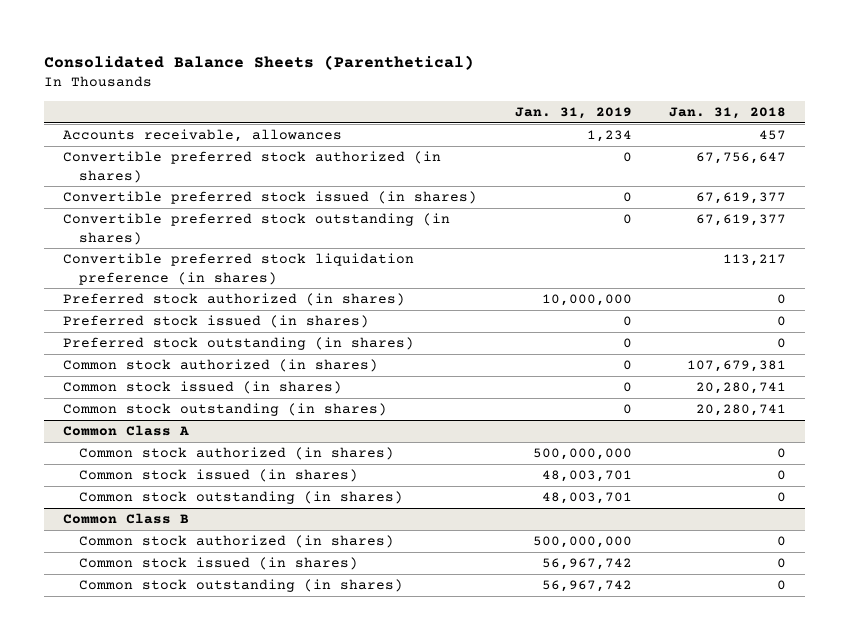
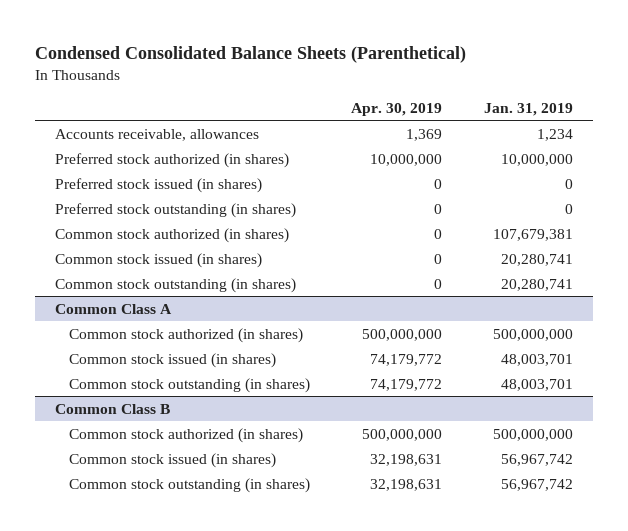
- Consolidated Balance Sheets (Parenthetical)
+ Condensed Consolidated Balance Sheets (Parenthetical)
- | Jan. 31, 2019 | Jan. 31, 2018
+ | Apr. 30, 2019 | Jan. 31, 2019
- Convertible preferred stock authorized (in shares) | 0 | 67,756,647
- Convertible preferred stock issued (in shares) | 0 | 67,619,377
- Convertible preferred stock outstanding (in shares) | 0 | 67,619,377
- Convertible preferred stock liquidation preference (in shares) | | 113,217
- Common stock authorized (in shares) | 0 | 107,679,381
- Common stock issued (in shares) | 0 | 20,280,741
- Common stock outstanding (in shares) | 0 | 20,280,741
+ Common stock authorized (in shares) | 0 | 107,679,381
+ Common stock issued (in shares) | 0 | 20,280,741
+ Common stock outstanding (in shares) | 0 | 20,280,741

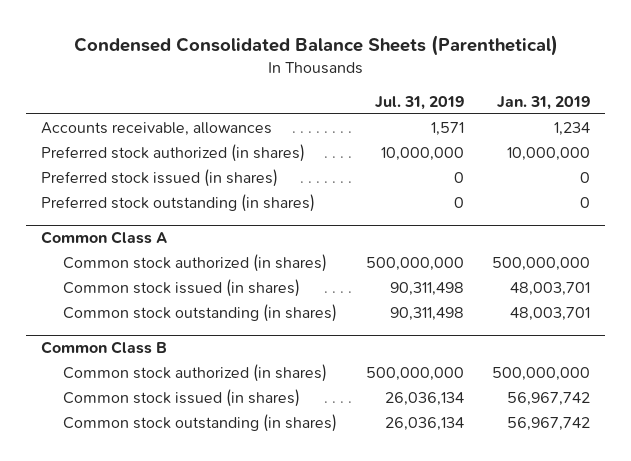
- | Apr. 30, 2019 | Jan. 31, 2019
+ | Jul. 31, 2019 | Jan. 31, 2019
- Common stock authorized (in shares) | 0 | 107,679,381
- Common stock issued (in shares) | 0 | 20,280,741
- Common stock outstanding (in shares) | 0 | 20,280,741

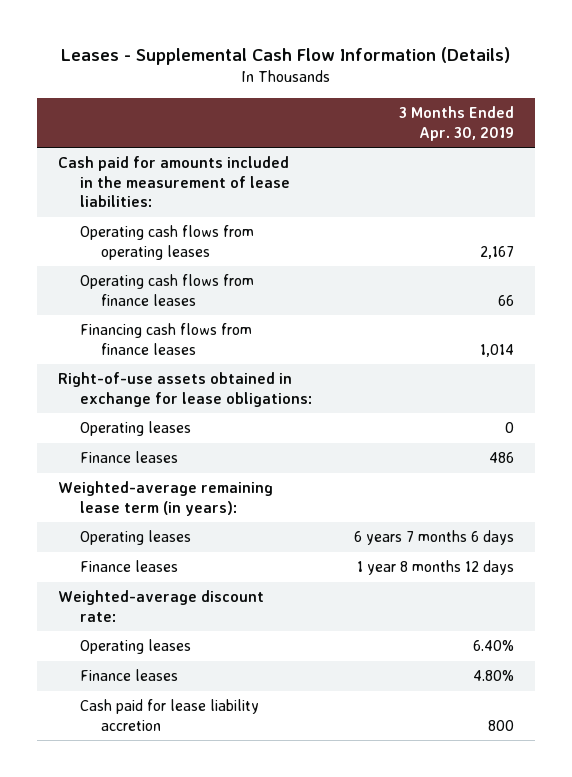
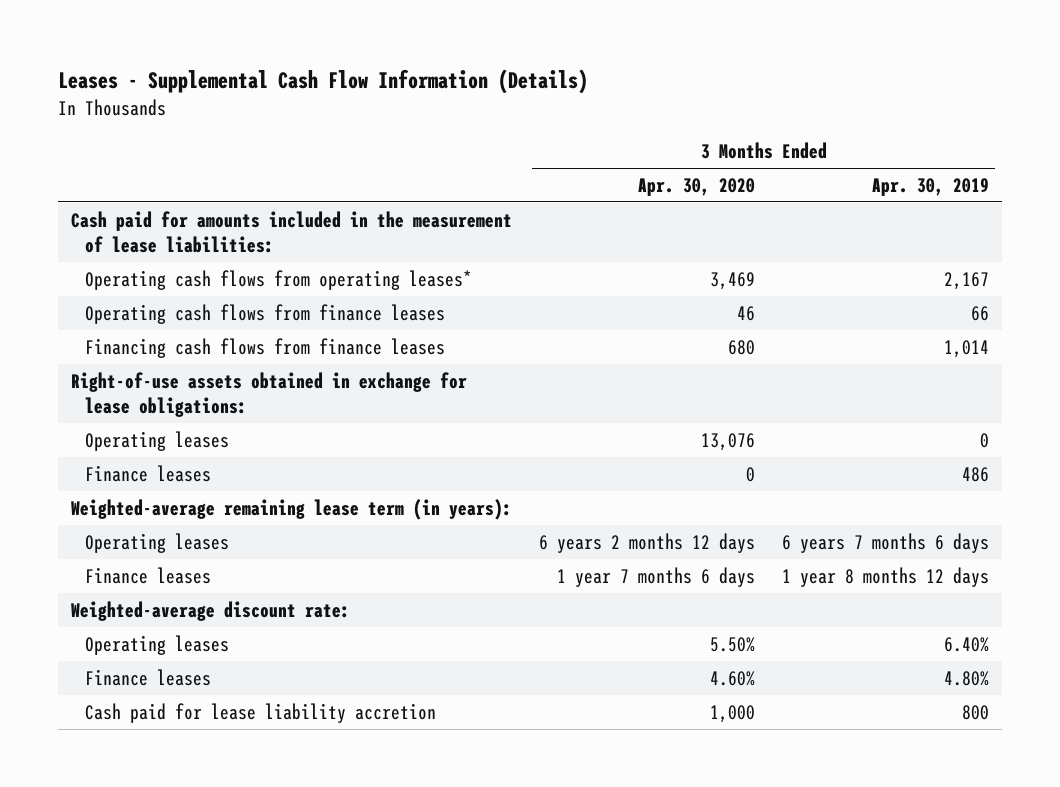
- | 3 Months Ended Apr. 30, 2019
+ | 3 Months Ended Apr. 30, 2020 | 3 Months Ended Apr. 30, 2019
- Operating cash flows from operating leases | 2,167
+ Operating cash flows from operating leases* | 3,469 | 2,167

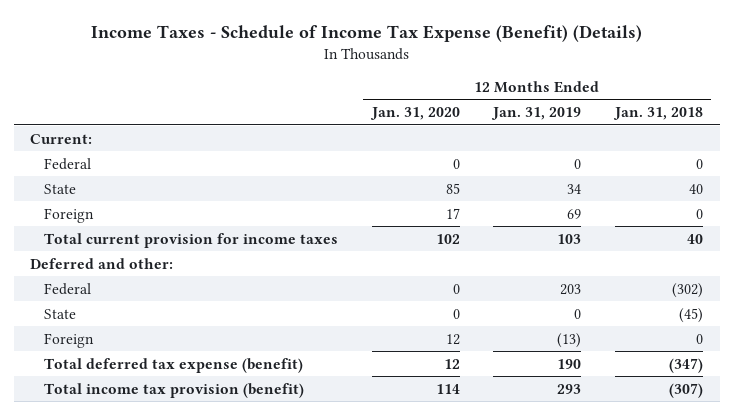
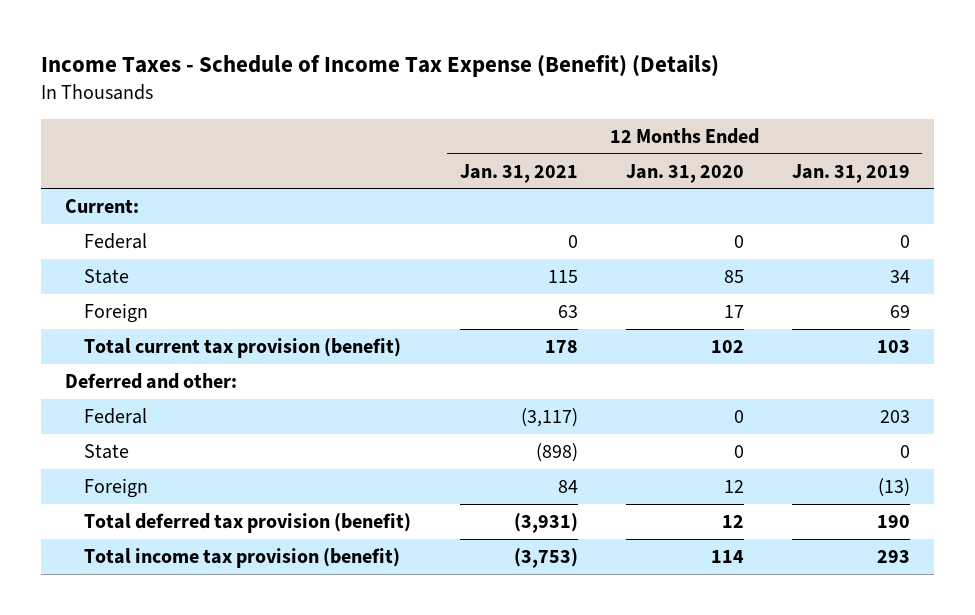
- | 12 Months Ended Jan. 31, 2020 | 12 Months Ended Jan. 31, 2019 | 12 Months Ended Jan. 31, 2018
+ | 12 Months Ended Jan. 31, 2021 | 12 Months Ended Jan. 31, 2020 | 12 Months Ended Jan. 31, 2019
- Total current provision for income taxes | 102 | 103 | 40
+ Total current tax provision (benefit) | 178 | 102 | 103
- Total deferred tax expense (benefit) | 12 | 190 | (347)
+ Total deferred tax provision (benefit) | (3,931) | 12 | 190

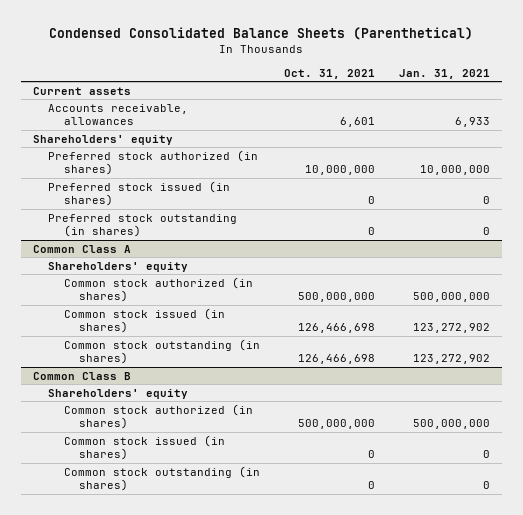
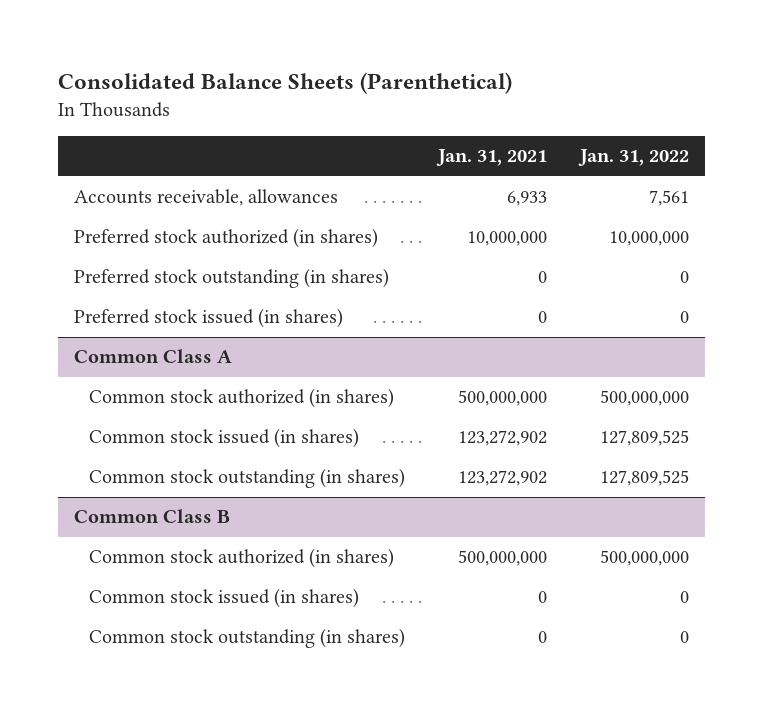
- Condensed Consolidated Balance Sheets (Parenthetical)
+ Consolidated Balance Sheets (Parenthetical)
- | Oct. 31, 2021 | Jan. 31, 2021
+ | Jan. 31, 2021 | Jan. 31, 2022
- Current assets
- Shareholders' equity
moved down: Preferred stock issued (in shares) | 0 | 0
@ Common Class A
- Shareholders' equity
@ Common Class B
- Shareholders' equity

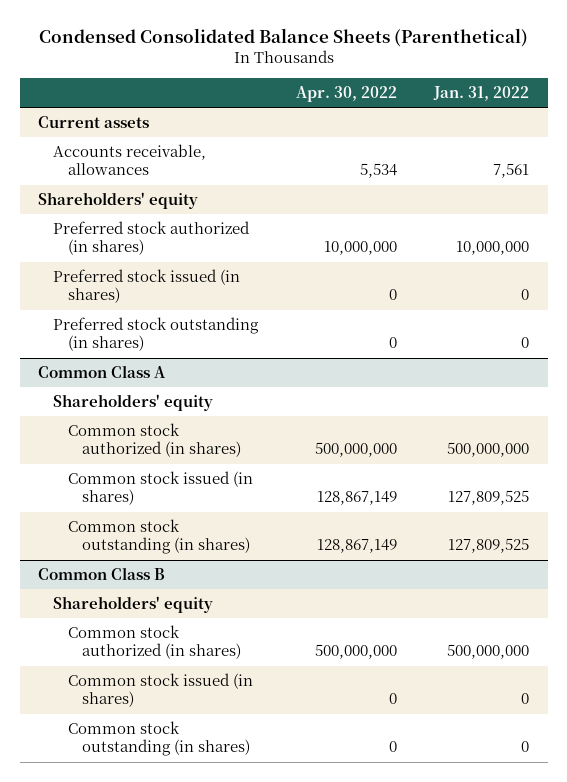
- Consolidated Balance Sheets (Parenthetical)
+ Condensed Consolidated Balance Sheets (Parenthetical)
- | Jan. 31, 2021 | Jan. 31, 2022
+ | Apr. 30, 2022 | Jan. 31, 2022
+ Current assets
+ Shareholders' equity
moved down: Preferred stock outstanding (in shares) | 0 | 0
@ Common Class A
+ Shareholders' equity
@ Common Class B
+ Shareholders' equity

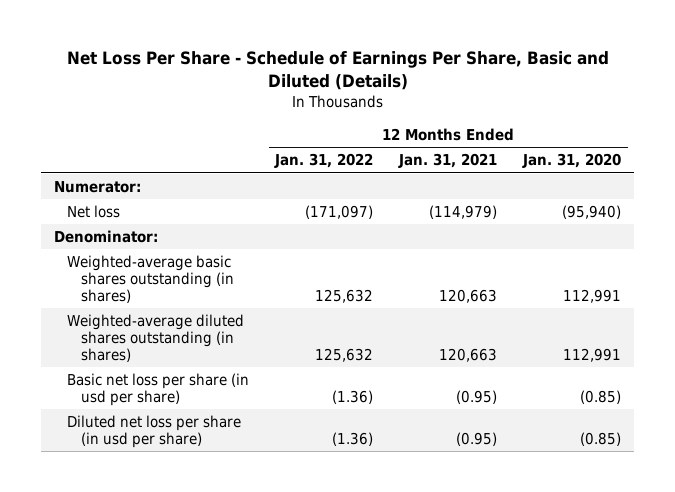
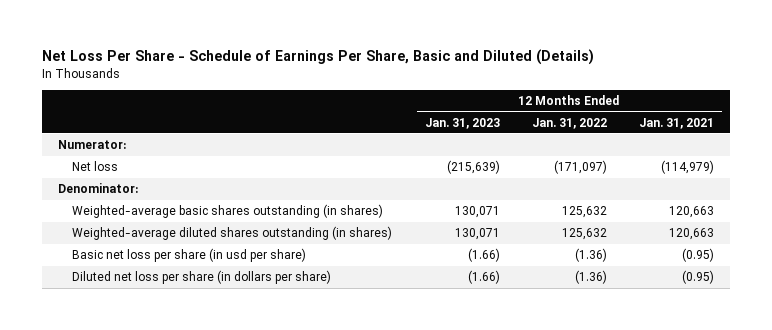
- | 12 Months Ended Jan. 31, 2022 | 12 Months Ended Jan. 31, 2021 | 12 Months Ended Jan. 31, 2020
+ | 12 Months Ended Jan. 31, 2023 | 12 Months Ended Jan. 31, 2022 | 12 Months Ended Jan. 31, 2021
- Diluted net loss per share (in usd per share) | (1.36) | (0.95) | (0.85)
+ Diluted net loss per share (in dollars per share) | (1.66) | (1.36) | (0.95)

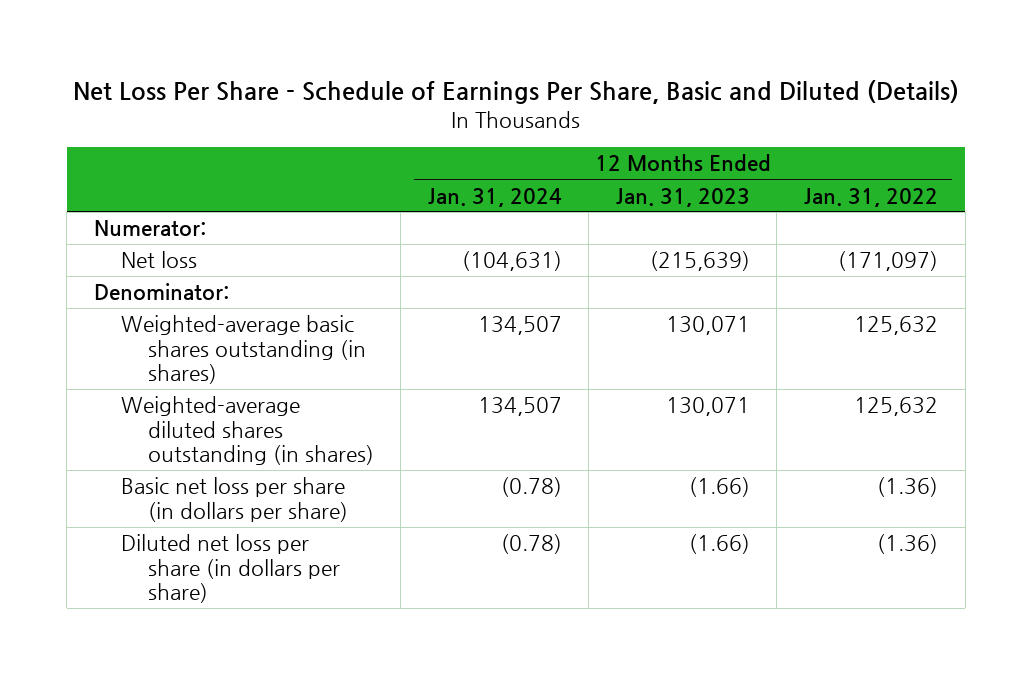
- | 12 Months Ended Jan. 31, 2023 | 12 Months Ended Jan. 31, 2022 | 12 Months Ended Jan. 31, 2021
+ | 12 Months Ended Jan. 31, 2024 | 12 Months Ended Jan. 31, 2023 | 12 Months Ended Jan. 31, 2022
- Basic net loss per share (in usd per share) | (1.66) | (1.36) | (0.95)
+ Basic net loss per share (in dollars per share) | (0.78) | (1.66) | (1.36)

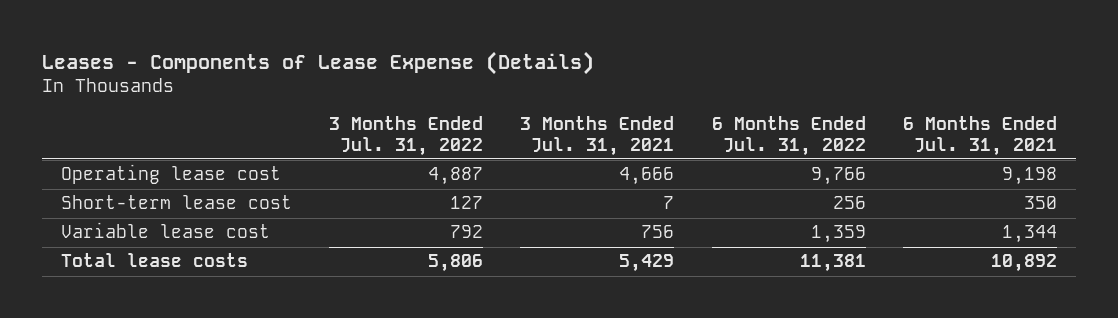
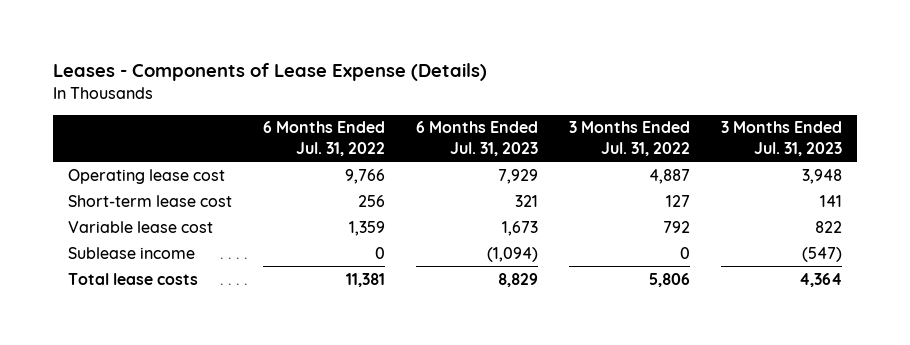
- | 3 Months Ended Jul. 31, 2022 | 3 Months Ended Jul. 31, 2021 | 6 Months Ended Jul. 31, 2022 | 6 Months Ended Jul. 31, 2021
+ | 6 Months Ended Jul. 31, 2022 | 6 Months Ended Jul. 31, 2023 | 3 Months Ended Jul. 31, 2022 | 3 Months Ended Jul. 31, 2023
+ Sublease income | 0 | (1,094) | 0 | (547)

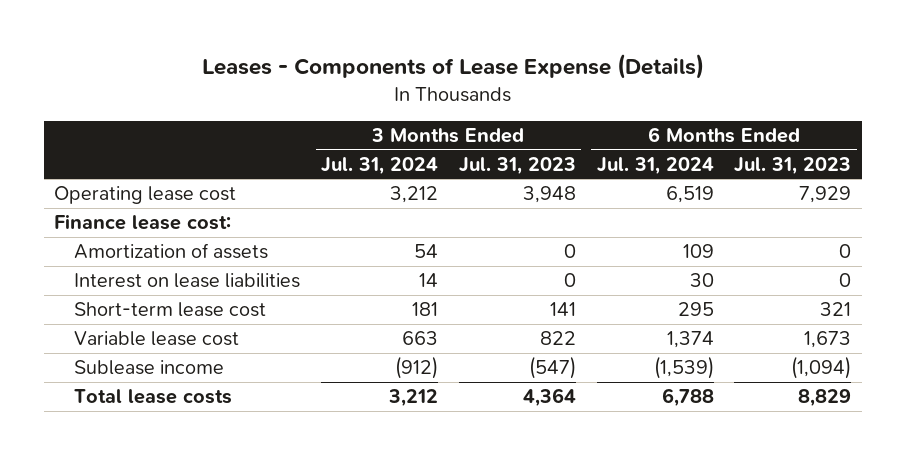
- | 6 Months Ended Jul. 31, 2022 | 6 Months Ended Jul. 31, 2023 | 3 Months Ended Jul. 31, 2022 | 3 Months Ended Jul. 31, 2023
+ | 3 Months Ended Jul. 31, 2024 | 3 Months Ended Jul. 31, 2023 | 6 Months Ended Jul. 31, 2024 | 6 Months Ended Jul. 31, 2023
+ Finance lease cost:
+ Amortization of assets | 54 | 0 | 109 | 0
+ Interest on lease liabilities | 14 | 0 | 30 | 0

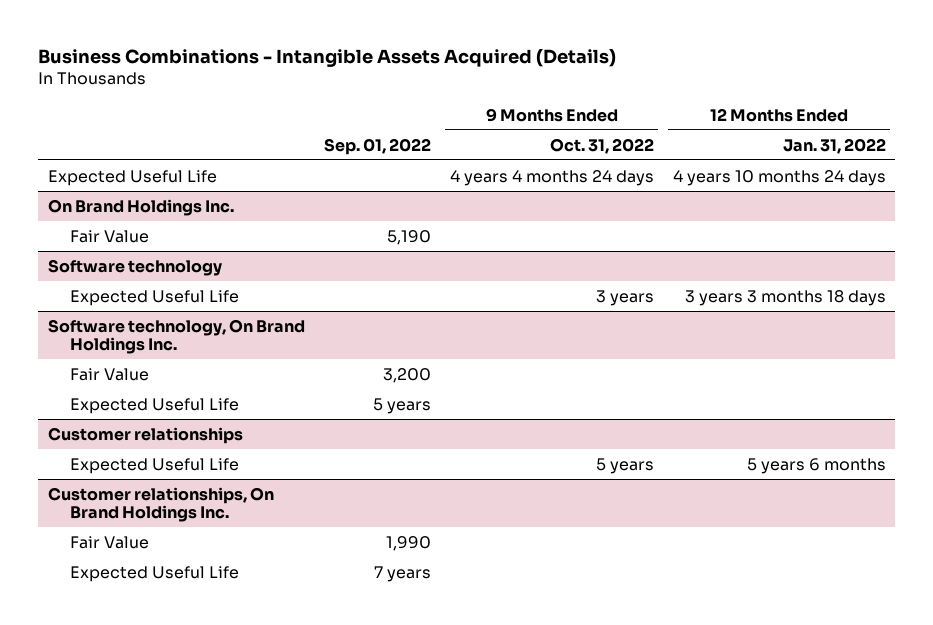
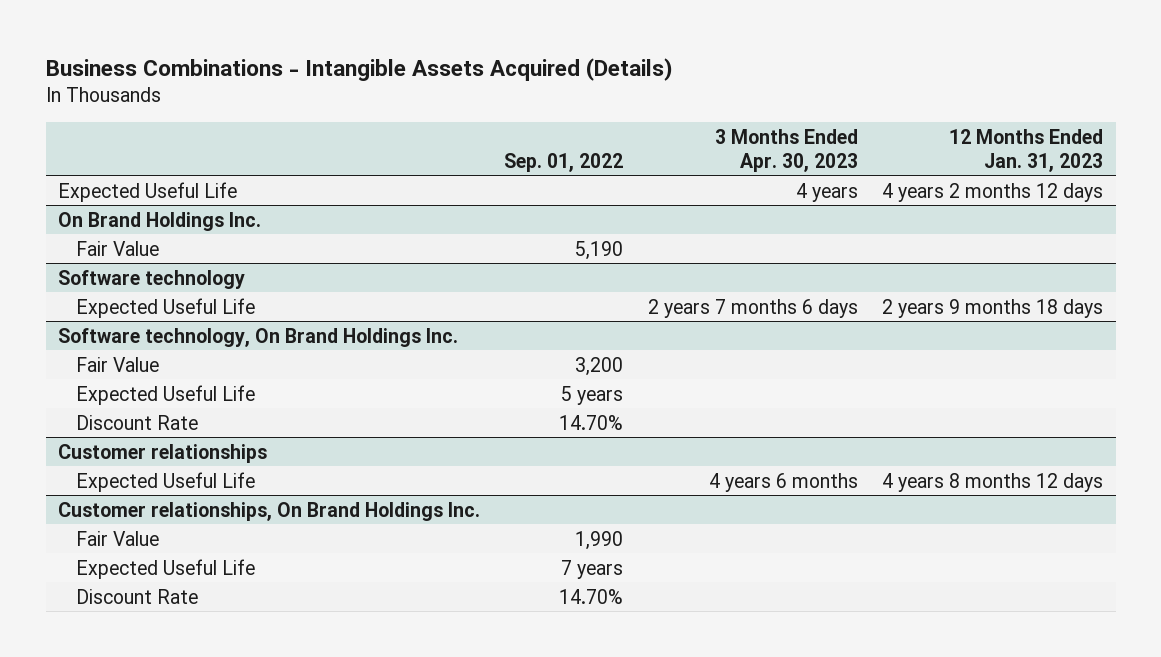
- | Sep. 01, 2022 | 9 Months Ended Oct. 31, 2022 | 12 Months Ended Jan. 31, 2022
+ | Sep. 01, 2022 | 3 Months Ended Apr. 30, 2023 | 12 Months Ended Jan. 31, 2023
@ Software technology, On Brand Holdings Inc.
+ Discount Rate | 14.70% | |
@ Customer relationships, On Brand Holdings Inc.
+ Discount Rate | 14.70% | |

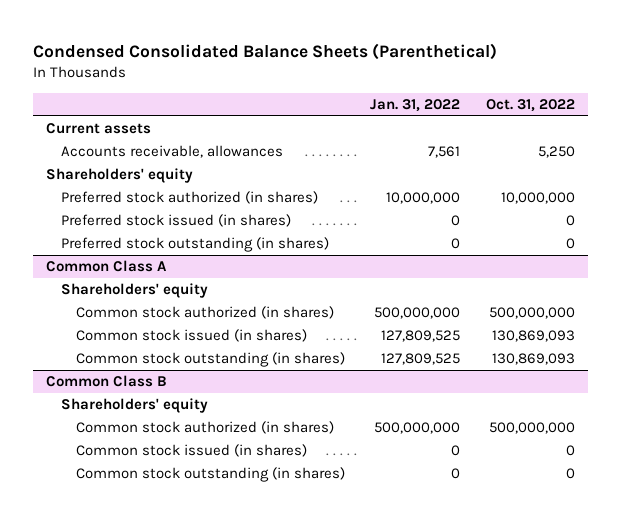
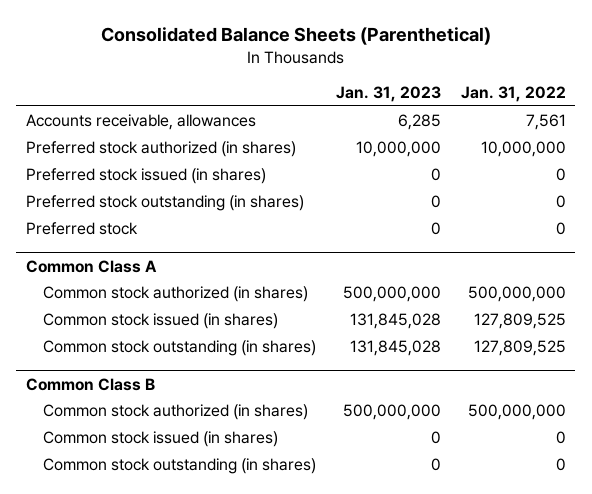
- Condensed Consolidated Balance Sheets (Parenthetical)
+ Consolidated Balance Sheets (Parenthetical)
- | Jan. 31, 2022 | Oct. 31, 2022
+ | Jan. 31, 2023 | Jan. 31, 2022
- Current assets
- Shareholders' equity
+ Preferred stock | 0 | 0
@ Common Class A
- Shareholders' equity
@ Common Class B
- Shareholders' equity

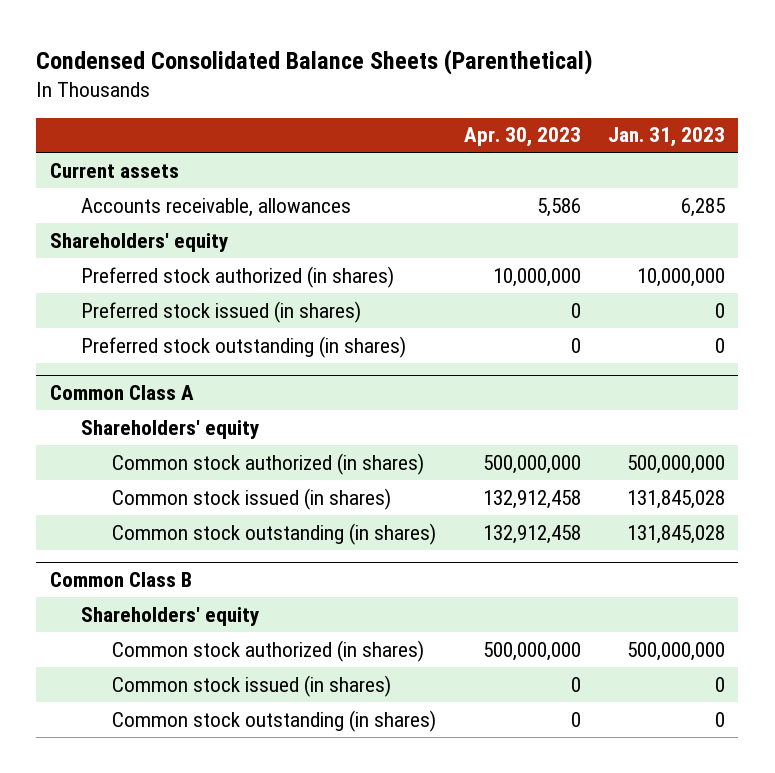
- Consolidated Balance Sheets (Parenthetical)
+ Condensed Consolidated Balance Sheets (Parenthetical)
- | Jan. 31, 2023 | Jan. 31, 2022
+ | Apr. 30, 2023 | Jan. 31, 2023
+ Current assets
+ Shareholders' equity
- Preferred stock | 0 | 0
@ Common Class A
+ Shareholders' equity
@ Common Class B
+ Shareholders' equity

